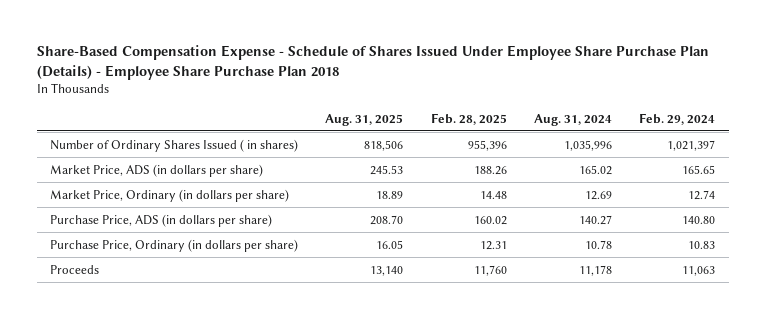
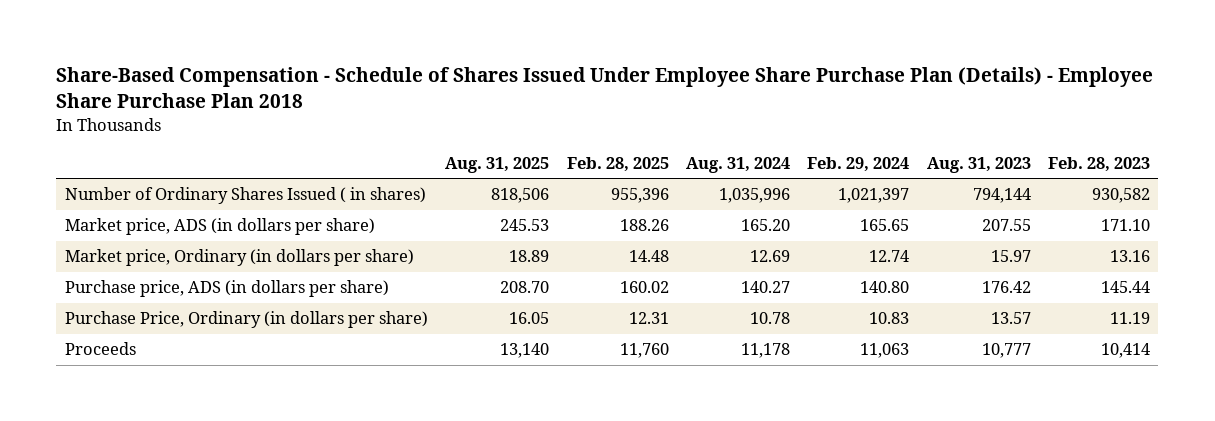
- Share-Based Compensation Expense - Schedule of Shares Issued Under Employee Share Purchase Plan (Details) - Employee Share Purchase Plan 2018
+ Share-Based Compensation - Schedule of Shares Issued Under Employee Share Purchase Plan (Details) - Employee Share Purchase Plan 2018
- | Aug. 31, 2025 | Feb. 28, 2025 | Aug. 31, 2024 | Feb. 29, 2024
+ | Aug. 31, 2025 | Feb. 28, 2025 | Aug. 31, 2024 | Feb. 29, 2024 | Aug. 31, 2023 | Feb. 28, 2023
- Market Price, ADS (in dollars per share) | 245.53 | 188.26 | 165.02 | 165.65
- Market Price, Ordinary (in dollars per share) | 18.89 | 14.48 | 12.69 | 12.74
- Purchase Price, ADS (in dollars per share) | 208.70 | 160.02 | 140.27 | 140.80
+ Market price, ADS (in dollars per share) | 245.53 | 188.26 | 165.20 | 165.65 | 207.55 | 171.10
+ Market price, Ordinary (in dollars per share) | 18.89 | 14.48 | 12.69 | 12.74 | 15.97 | 13.16
+ Purchase price, ADS (in dollars per share) | 208.70 | 160.02 | 140.27 | 140.80 | 176.42 | 145.44

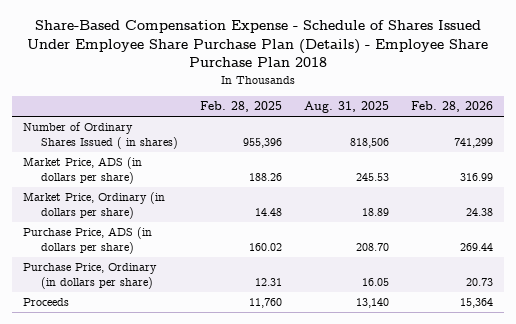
- Share-Based Compensation - Schedule of Shares Issued Under Employee Share Purchase Plan (Details) - Employee Share Purchase Plan 2018
+ Share-Based Compensation Expense - Schedule of Shares Issued Under Employee Share Purchase Plan (Details) - Employee Share Purchase Plan 2018
- | Aug. 31, 2025 | Feb. 28, 2025 | Aug. 31, 2024 | Feb. 29, 2024 | Aug. 31, 2023 | Feb. 28, 2023
+ | Feb. 28, 2025 | Aug. 31, 2025 | Feb. 28, 2026
- Market price, ADS (in dollars per share) | 245.53 | 188.26 | 165.20 | 165.65 | 207.55 | 171.10
- Market price, Ordinary (in dollars per share) | 18.89 | 14.48 | 12.69 | 12.74 | 15.97 | 13.16
- Purchase price, ADS (in dollars per share) | 208.70 | 160.02 | 140.27 | 140.80 | 176.42 | 145.44
+ Market Price, ADS (in dollars per share) | 188.26 | 245.53 | 316.99
+ Market Price, Ordinary (in dollars per share) | 14.48 | 18.89 | 24.38
+ Purchase Price, ADS (in dollars per share) | 160.02 | 208.70 | 269.44

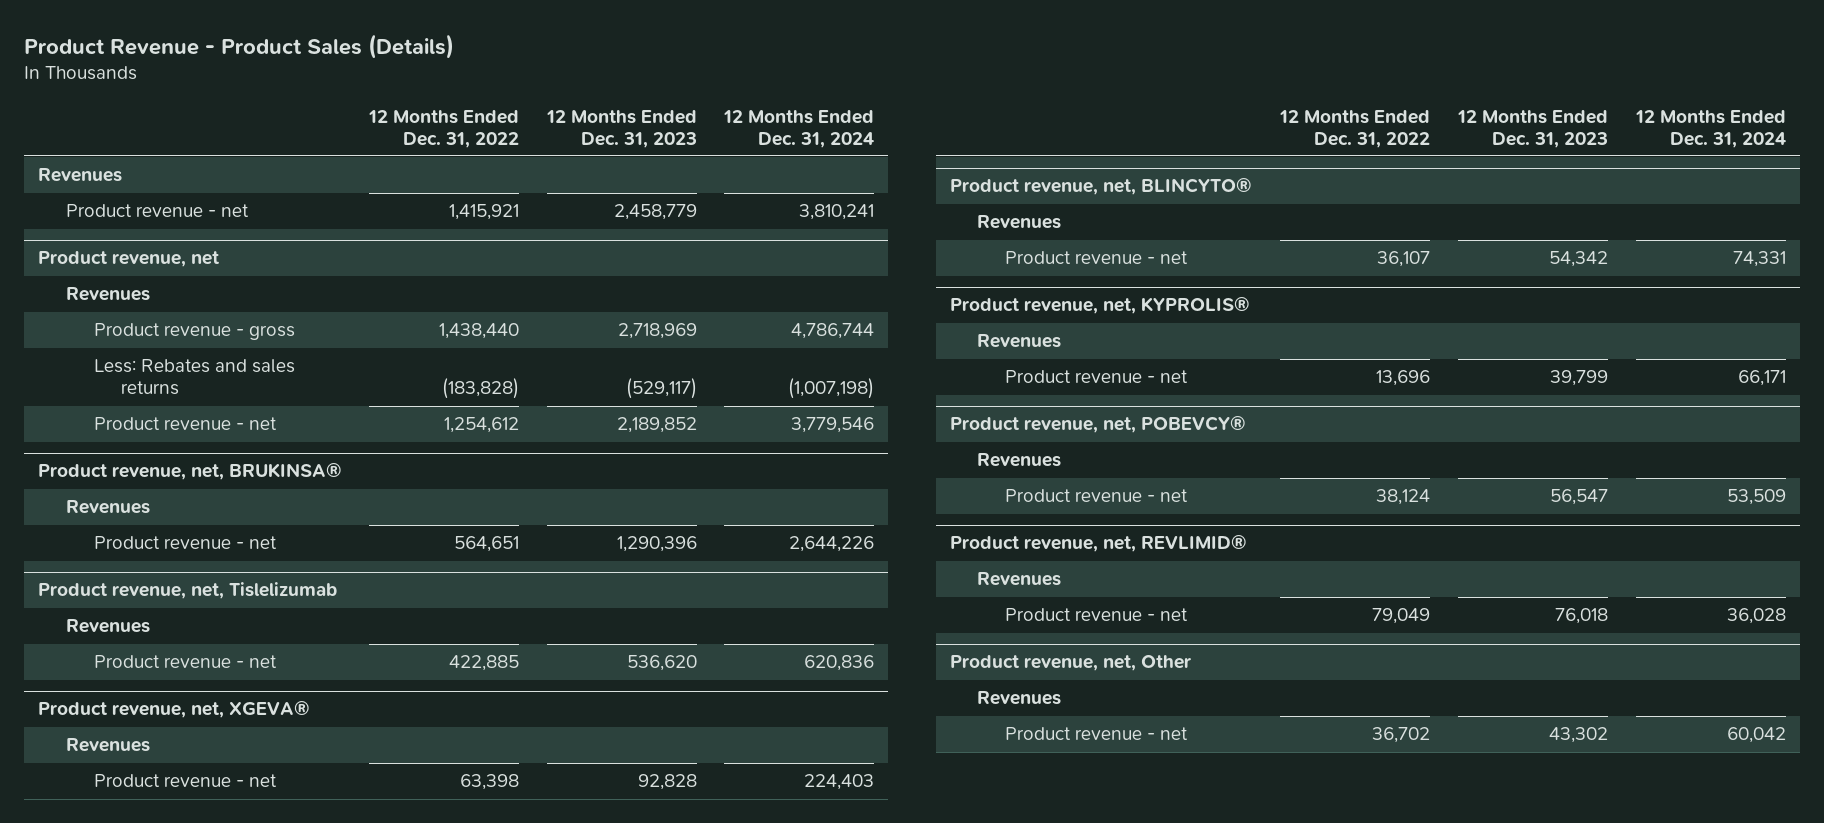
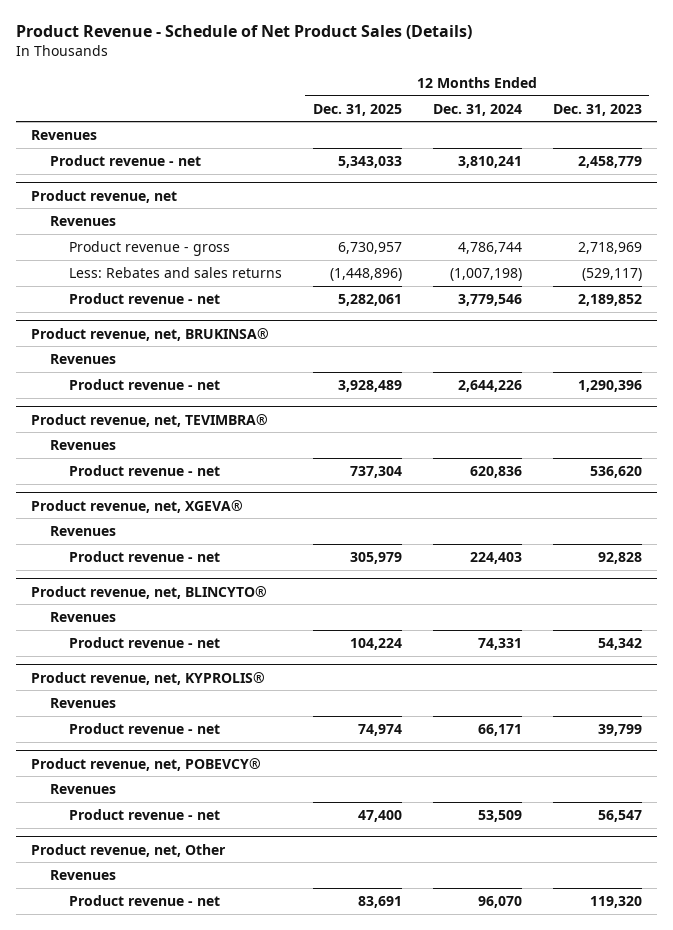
- Product Revenue - Product Sales (Details)
+ Product Revenue - Schedule of Net Product Sales (Details)
- | 12 Months Ended Dec. 31, 2022 | 12 Months Ended Dec. 31, 2023 | 12 Months Ended Dec. 31, 2024
+ | 12 Months Ended Dec. 31, 2025 | 12 Months Ended Dec. 31, 2024 | 12 Months Ended Dec. 31, 2023
- Product revenue, net, Tislelizumab
+ Product revenue, net, TEVIMBRA®
- Product revenue, net, REVLIMID®
- Revenues
- Product revenue - net | 79,049 | 76,018 | 36,028
@ Product revenue, net, Other
- Product revenue - net | 36,702 | 43,302 | 60,042
+ Product revenue - net | 83,691 | 96,070 | 119,320

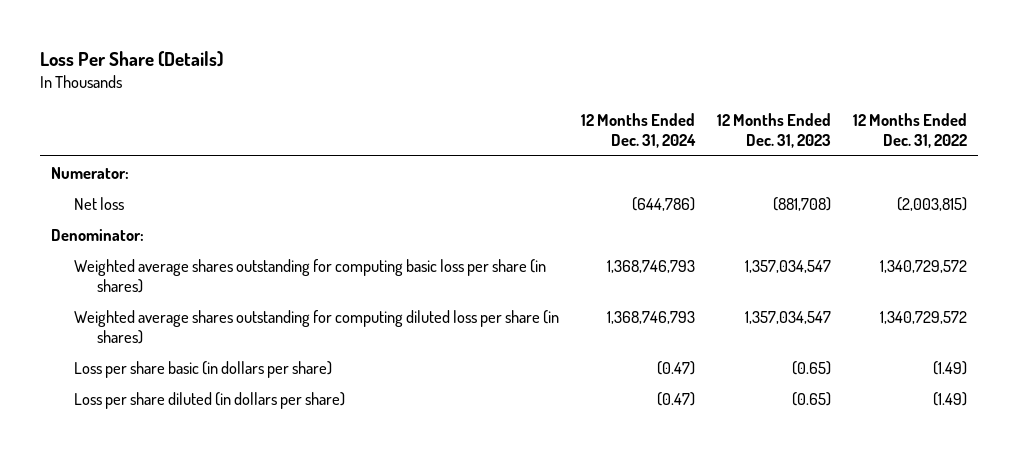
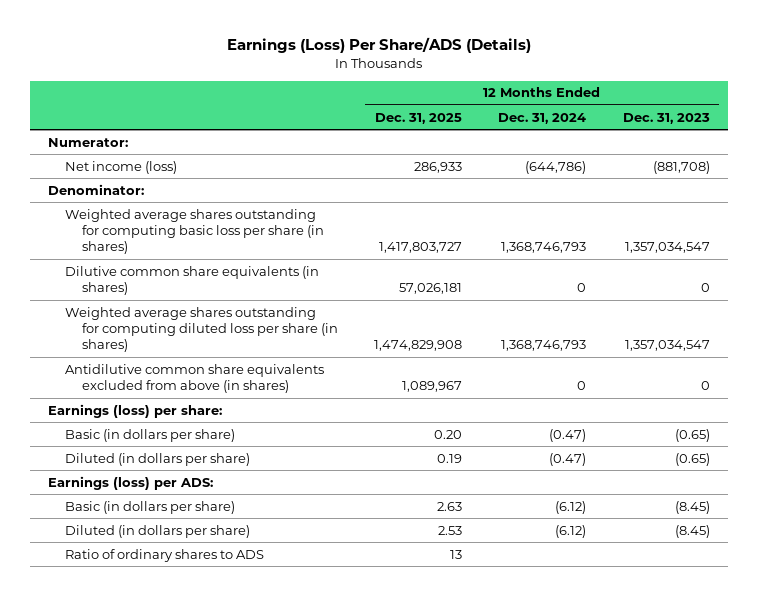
- Loss Per Share (Details)
+ Earnings (Loss) Per Share/ADS (Details)
- | 12 Months Ended Dec. 31, 2024 | 12 Months Ended Dec. 31, 2023 | 12 Months Ended Dec. 31, 2022
+ | 12 Months Ended Dec. 31, 2025 | 12 Months Ended Dec. 31, 2024 | 12 Months Ended Dec. 31, 2023
- Net loss | (644,786) | (881,708) | (2,003,815)
+ Net income (loss) | 286,933 | (644,786) | (881,708)
+ Dilutive common share equivalents (in shares) | 57,026,181 | 0 | 0
- Loss per share basic (in dollars per share) | (0.47) | (0.65) | (1.49)
- Loss per share diluted (in dollars per share) | (0.47) | (0.65) | (1.49)
+ Antidilutive common share equivalents excluded from above (in shares) | 1,089,967 | 0 | 0
+ Earnings (loss) per share:
+ Basic (in dollars per share) | 0.20 | (0.47) | (0.65)
+ Diluted (in dollars per share) | 0.19 | (0.47) | (0.65)
+ Earnings (loss) per ADS:
+ Basic (in dollars per share) | 2.63 | (6.12) | (8.45)
+ Diluted (in dollars per share) | 2.53 | (6.12) | (8.45)
+ Ratio of ordinary shares to ADS | 13 | |

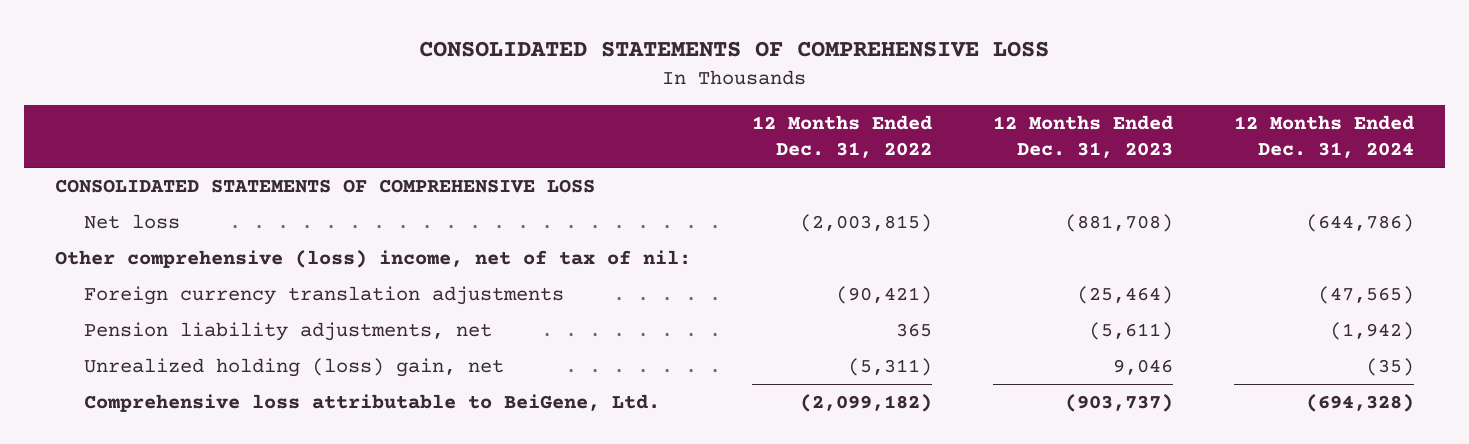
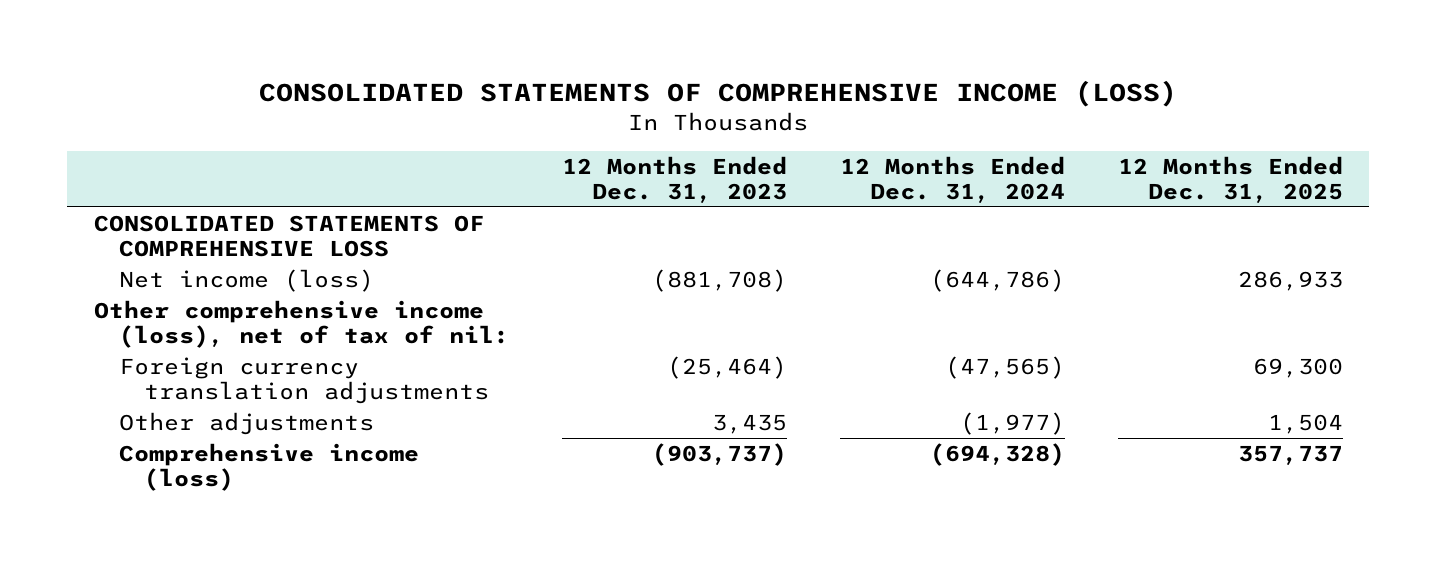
- CONSOLIDATED STATEMENTS OF COMPREHENSIVE LOSS
+ CONSOLIDATED STATEMENTS OF COMPREHENSIVE INCOME (LOSS)
- | 12 Months Ended Dec. 31, 2022 | 12 Months Ended Dec. 31, 2023 | 12 Months Ended Dec. 31, 2024
+ | 12 Months Ended Dec. 31, 2023 | 12 Months Ended Dec. 31, 2024 | 12 Months Ended Dec. 31, 2025
- Net loss | (2,003,815) | (881,708) | (644,786)
- Other comprehensive (loss) income, net of tax of nil:
+ Net income (loss) | (881,708) | (644,786) | 286,933
+ Other comprehensive income (loss), net of tax of nil:
- Pension liability adjustments, net | 365 | (5,611) | (1,942)
- Unrealized holding (loss) gain, net | (5,311) | 9,046 | (35)
- Comprehensive loss attributable to BeiGene, Ltd. | (2,099,182) | (903,737) | (694,328)
+ Other adjustments | 3,435 | (1,977) | 1,504
+ Comprehensive income (loss) | (903,737) | (694,328) | 357,737

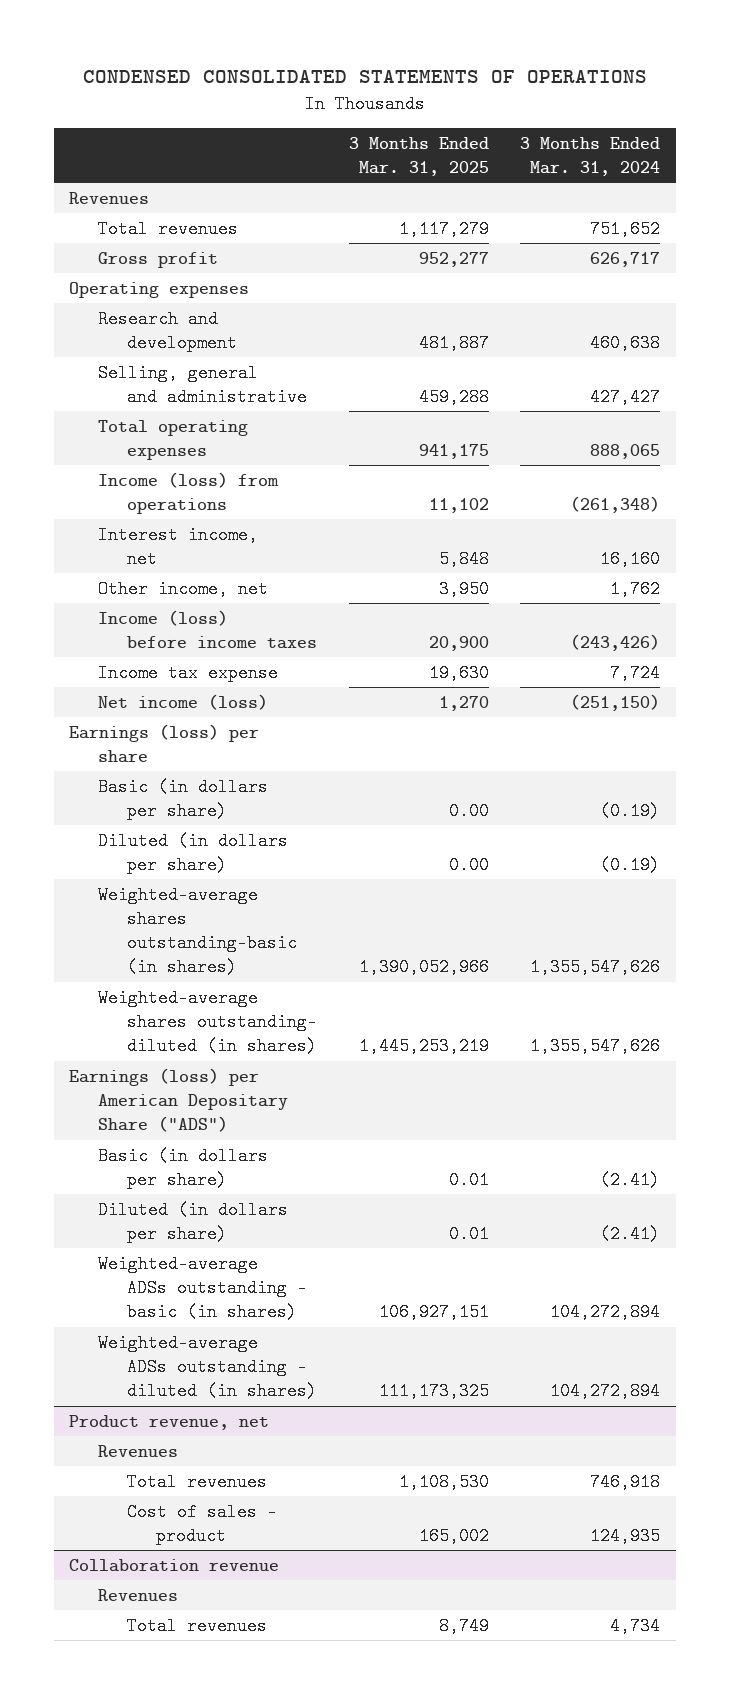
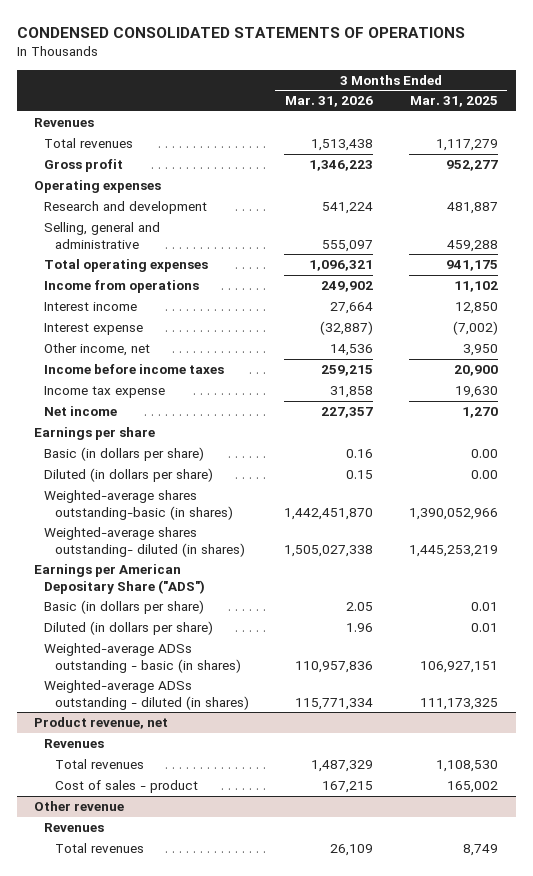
- | 3 Months Ended Mar. 31, 2025 | 3 Months Ended Mar. 31, 2024
+ | 3 Months Ended Mar. 31, 2026 | 3 Months Ended Mar. 31, 2025
- Income (loss) from operations | 11,102 | (261,348)
- Interest income, net | 5,848 | 16,160
+ Income from operations | 249,902 | 11,102
+ Interest income | 27,664 | 12,850
+ Interest expense | (32,887) | (7,002)
- Income (loss) before income taxes | 20,900 | (243,426)
+ Income before income taxes | 259,215 | 20,900
- Net income (loss) | 1,270 | (251,150)
- Earnings (loss) per share
+ Net income | 227,357 | 1,270
+ Earnings per share
- Earnings (loss) per American Depositary Share ("ADS")
+ Earnings per American Depositary Share ("ADS")
- Collaboration revenue
+ Other revenue

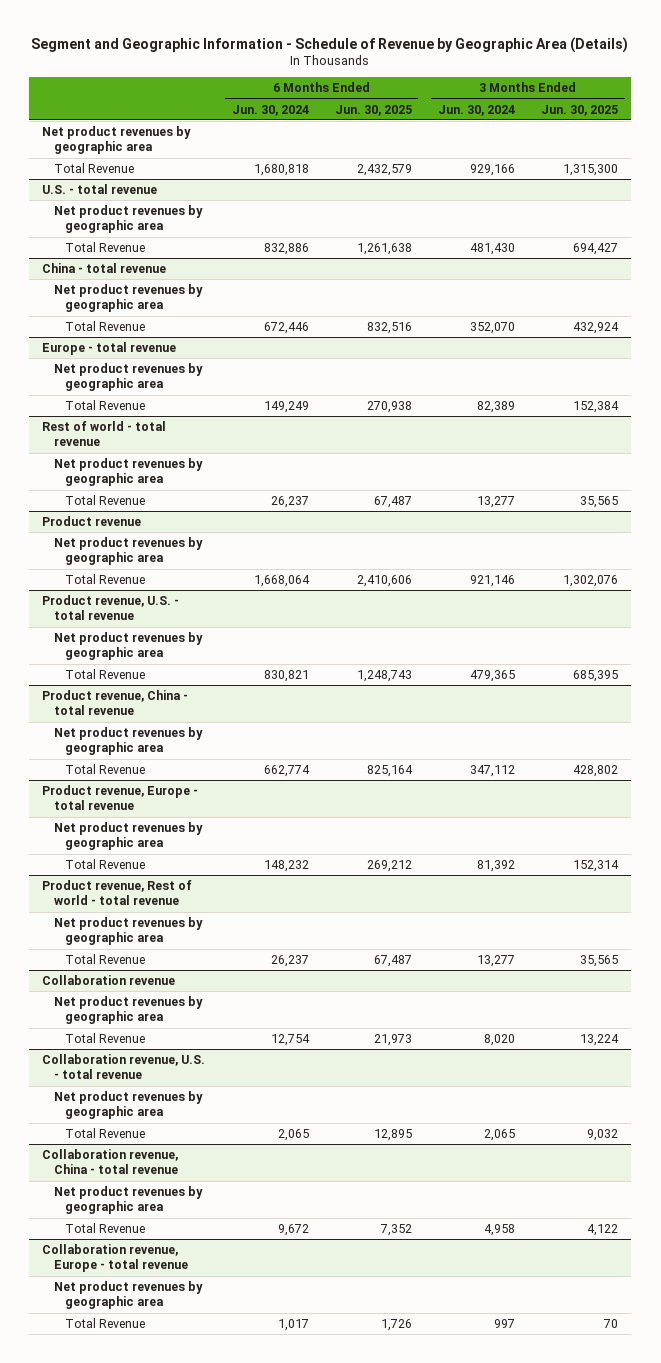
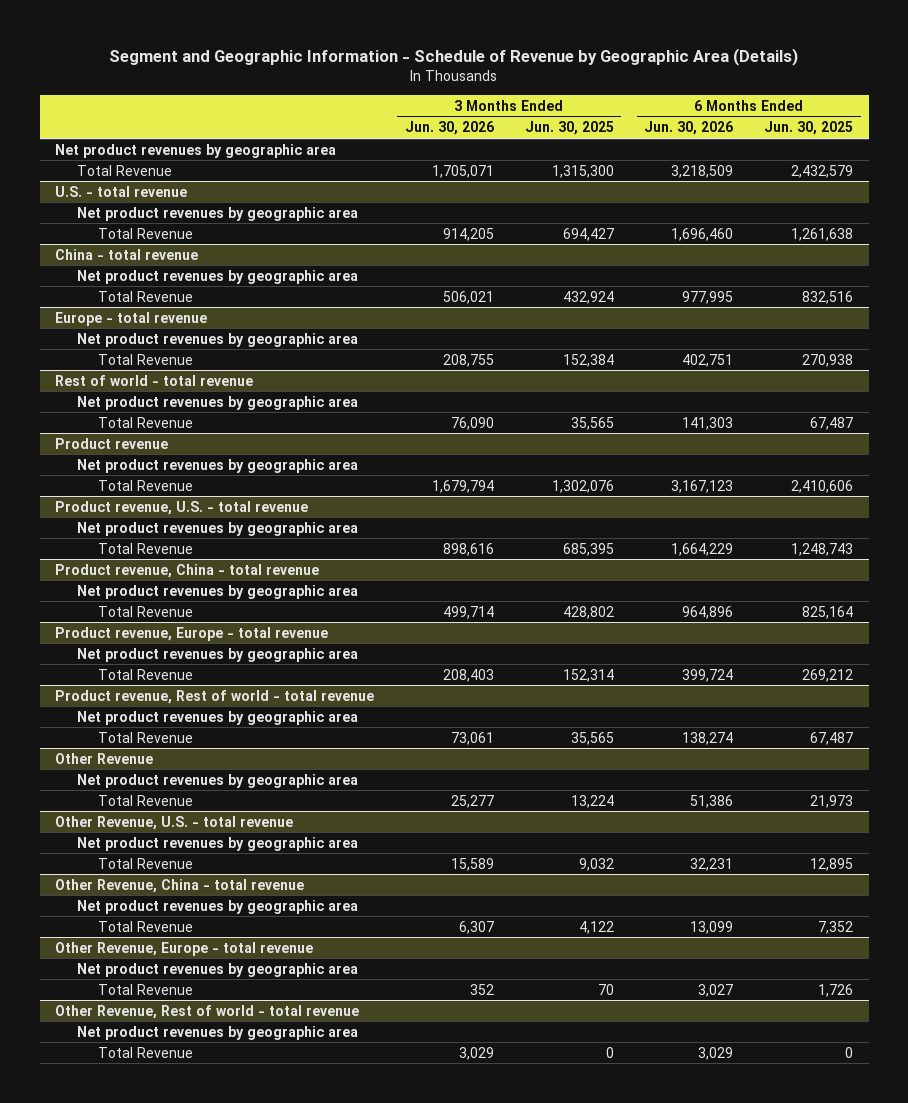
- | 6 Months Ended Jun. 30, 2024 | 6 Months Ended Jun. 30, 2025 | 3 Months Ended Jun. 30, 2024 | 3 Months Ended Jun. 30, 2025
+ | 3 Months Ended Jun. 30, 2026 | 3 Months Ended Jun. 30, 2025 | 6 Months Ended Jun. 30, 2026 | 6 Months Ended Jun. 30, 2025
- Collaboration revenue
+ Other Revenue
- Collaboration revenue, U.S. - total revenue
+ Other Revenue, U.S. - total revenue
- Collaboration revenue, China - total revenue
+ Other Revenue, China - total revenue
- Collaboration revenue, Europe - total revenue
+ Other Revenue, Europe - total revenue
+ Other Revenue, Rest of world - total revenue
+ Net product revenues by geographic area
+ Total Revenue | 3,029 | 0 | 3,029 | 0

